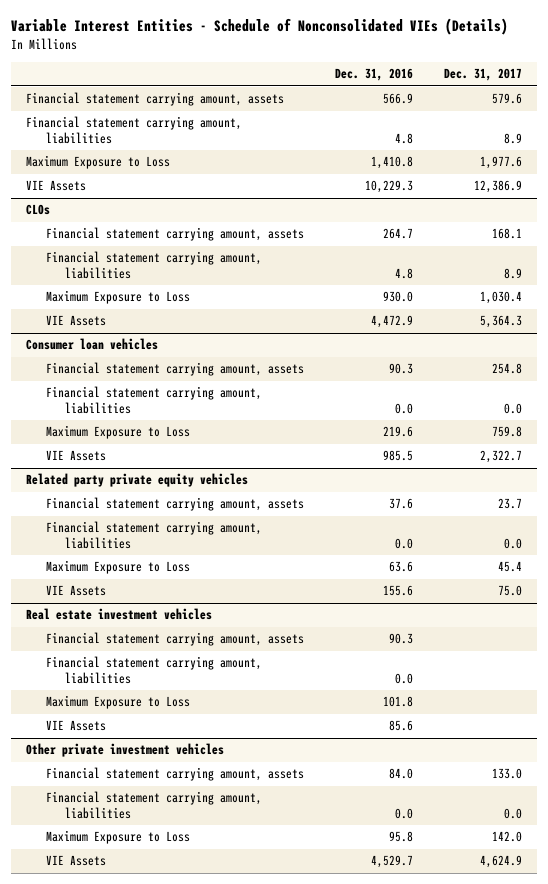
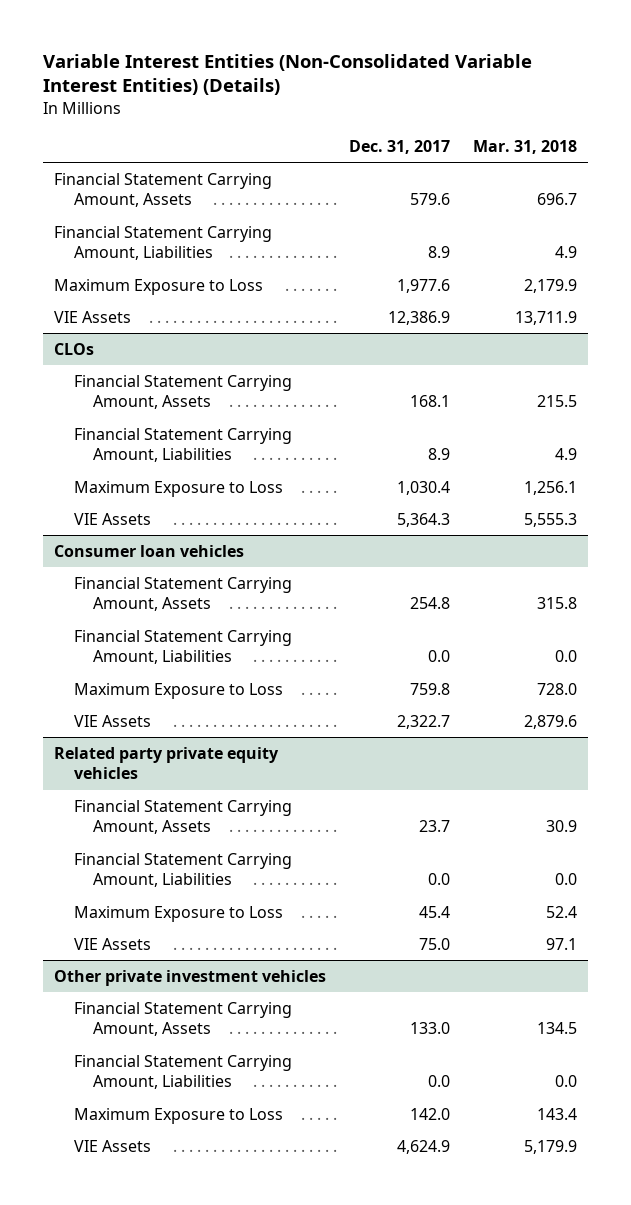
- Variable Interest Entities - Schedule of Nonconsolidated VIEs (Details)
+ Variable Interest Entities (Non-Consolidated Variable Interest Entities) (Details)
- | Dec. 31, 2016 | Dec. 31, 2017
+ | Dec. 31, 2017 | Mar. 31, 2018
- Financial statement carrying amount, assets | 566.9 | 579.6
- Financial statement carrying amount, liabilities | 4.8 | 8.9
+ Financial Statement Carrying Amount, Assets | 579.6 | 696.7
+ Financial Statement Carrying Amount, Liabilities | 8.9 | 4.9
@ CLOs
- Financial statement carrying amount, assets | 264.7 | 168.1
- Financial statement carrying amount, liabilities | 4.8 | 8.9
+ Financial Statement Carrying Amount, Assets | 168.1 | 215.5
+ Financial Statement Carrying Amount, Liabilities | 8.9 | 4.9
@ Consumer loan vehicles
- Financial statement carrying amount, assets | 90.3 | 254.8
- Financial statement carrying amount, liabilities | 0.0 | 0.0
+ Financial Statement Carrying Amount, Assets | 254.8 | 315.8
+ Financial Statement Carrying Amount, Liabilities | 0.0 | 0.0
@ Related party private equity vehicles
- Financial statement carrying amount, assets | 37.6 | 23.7
- Financial statement carrying amount, liabilities | 0.0 | 0.0
+ Financial Statement Carrying Amount, Assets | 23.7 | 30.9
+ Financial Statement Carrying Amount, Liabilities | 0.0 | 0.0
- Real estate investment vehicles
- Financial statement carrying amount, assets | 90.3 |
- Financial statement carrying amount, liabilities | 0.0 |
- Maximum Exposure to Loss | 101.8 |
- VIE Assets | 85.6 |
@ Other private investment vehicles
- Financial statement carrying amount, assets | 84.0 | 133.0
- Financial statement carrying amount, liabilities | 0.0 | 0.0
+ Financial Statement Carrying Amount, Assets | 133.0 | 134.5
+ Financial Statement Carrying Amount, Liabilities | 0.0 | 0.0

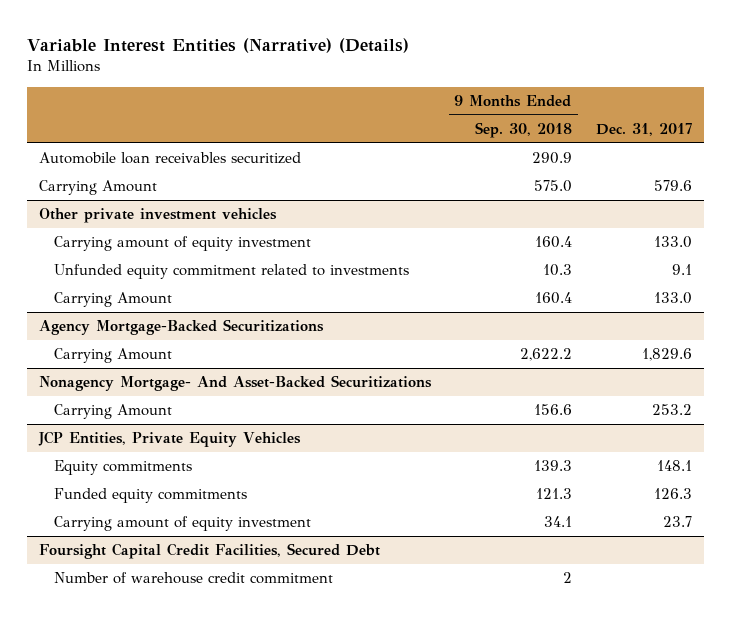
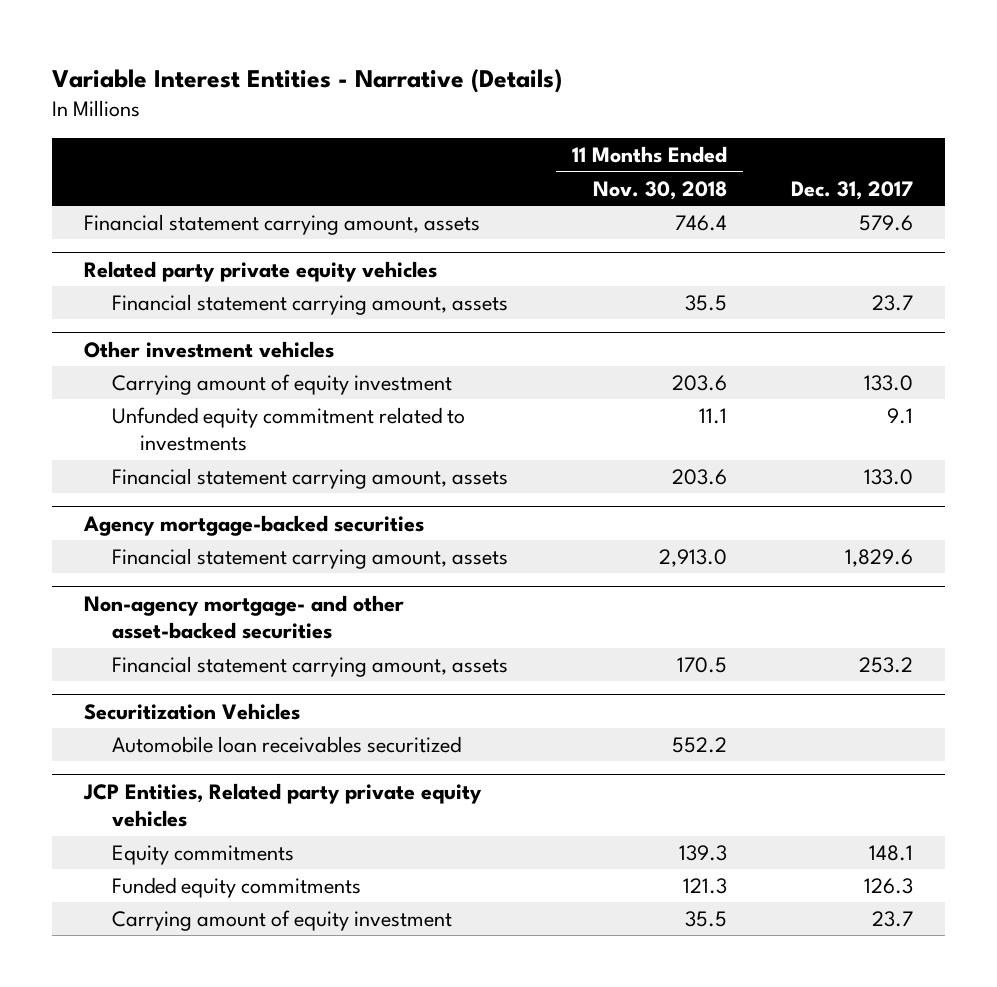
- Variable Interest Entities (Narrative) (Details)
+ Variable Interest Entities - Narrative (Details)
- | 9 Months Ended Sep. 30, 2018 | Dec. 31, 2017
+ | 11 Months Ended Nov. 30, 2018 | Dec. 31, 2017
- Automobile loan receivables securitized | 290.9 |
- Carrying Amount | 575.0 | 579.6
- Other private investment vehicles
+ Financial statement carrying amount, assets | 746.4 | 579.6
+ Related party private equity vehicles
+ Financial statement carrying amount, assets | 35.5 | 23.7
+ Other investment vehicles
- Carrying Amount | 160.4 | 133.0
- Agency Mortgage-Backed Securitizations
- Carrying Amount | 2,622.2 | 1,829.6
- Nonagency Mortgage- And Asset-Backed Securitizations
- Carrying Amount | 156.6 | 253.2
- JCP Entities, Private Equity Vehicles
+ Financial statement carrying amount, assets | 203.6 | 133.0
+ Agency mortgage-backed securities
+ Financial statement carrying amount, assets | 2,913.0 | 1,829.6
+ Non-agency mortgage- and other asset-backed securities
+ Financial statement carrying amount, assets | 170.5 | 253.2
+ Securitization Vehicles
+ Automobile loan receivables securitized | 552.2 |
+ JCP Entities, Related party private equity vehicles
- Foursight Capital Credit Facilities, Secured Debt
- Number of warehouse credit commitment | 2 |

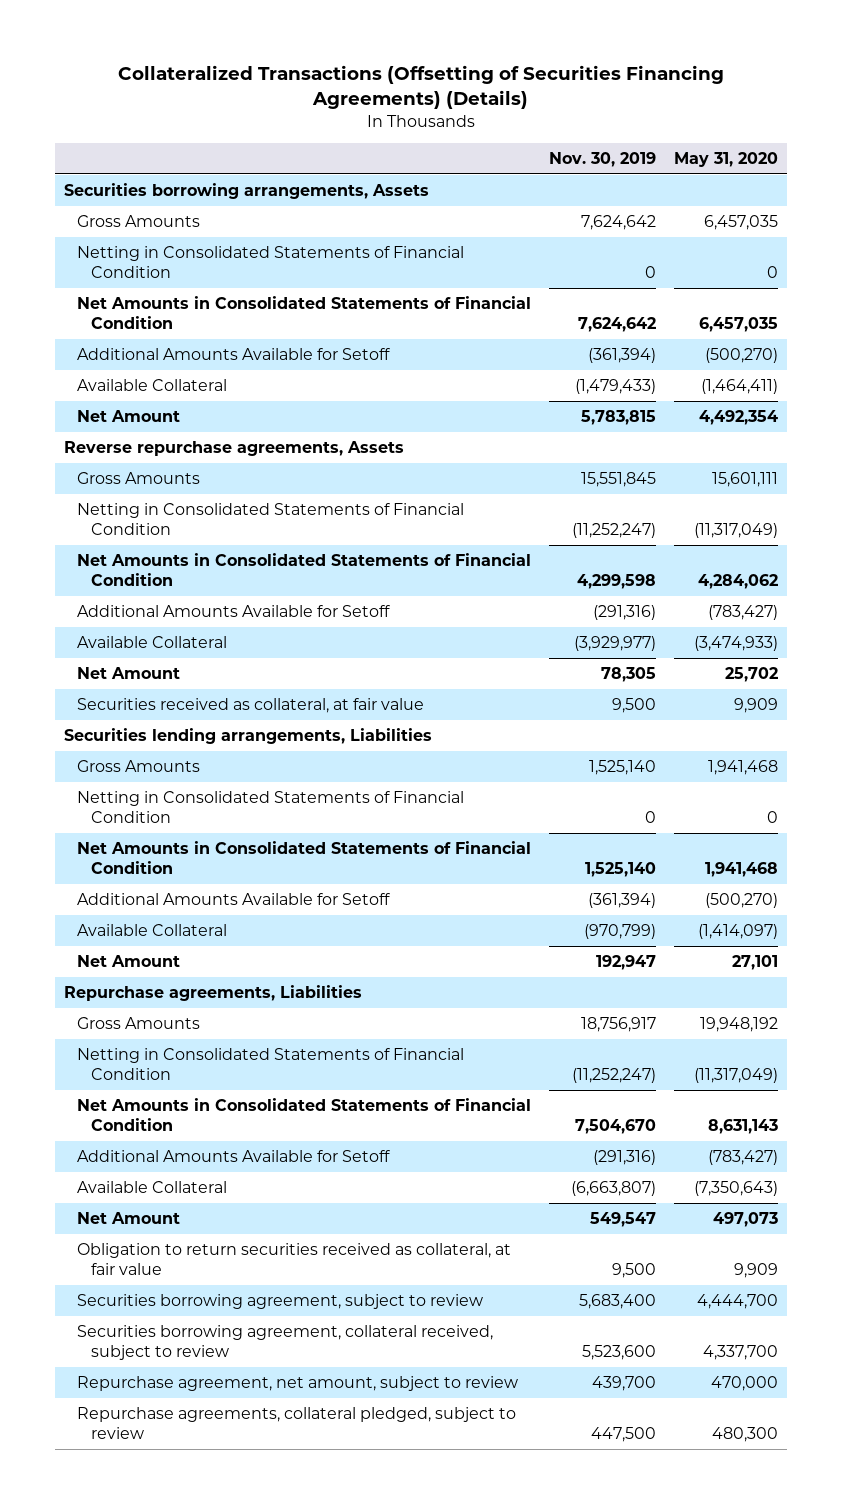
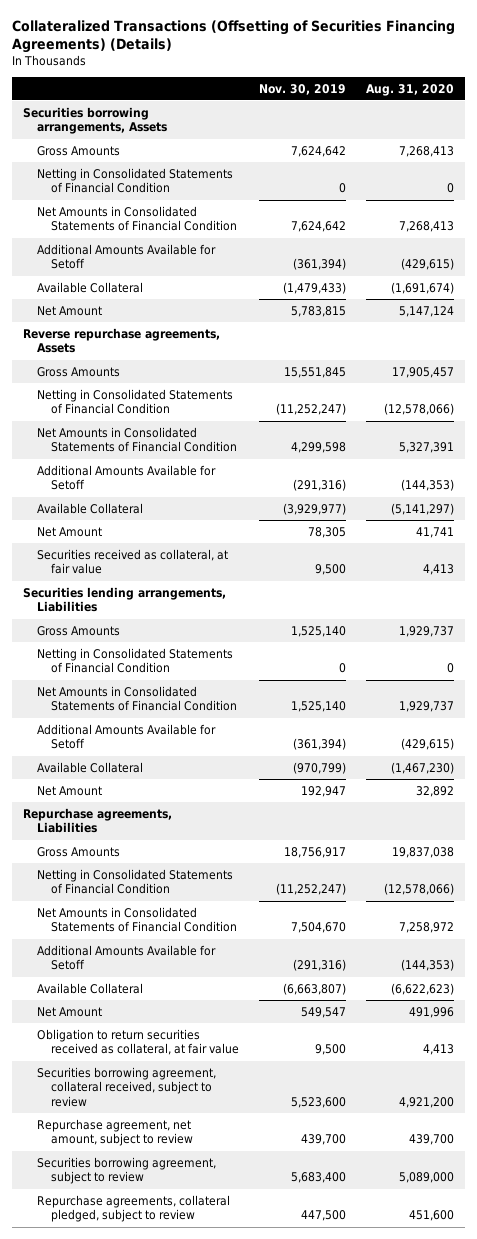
- | Nov. 30, 2019 | May 31, 2020
+ | Nov. 30, 2019 | Aug. 31, 2020
moved down: Securities borrowing agreement, subject to review | 5,683,400 | 5,089,000

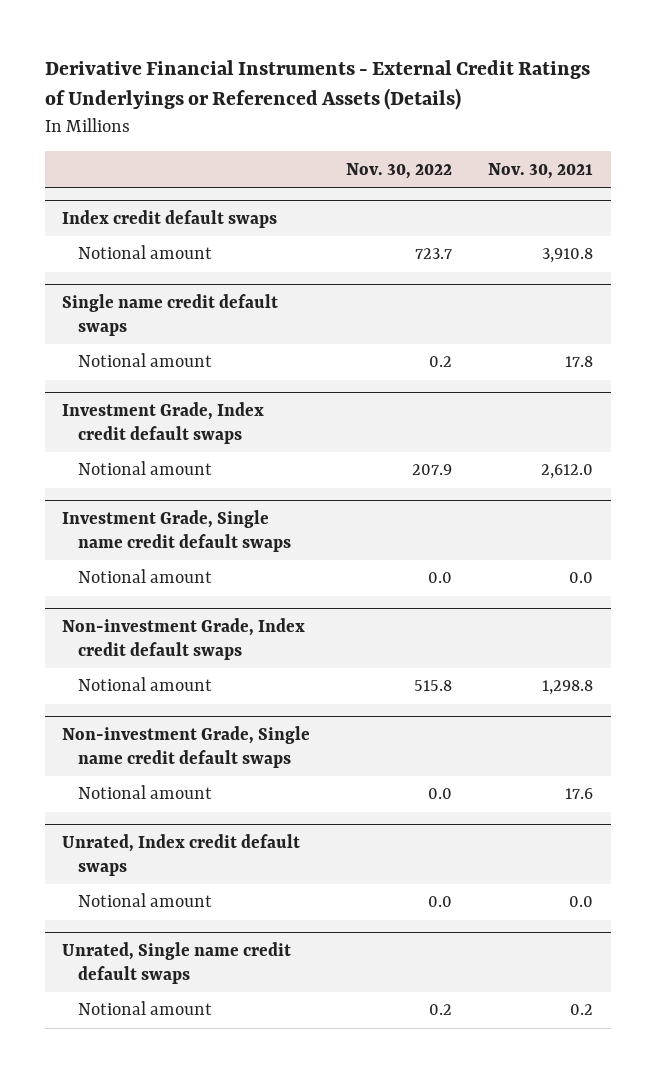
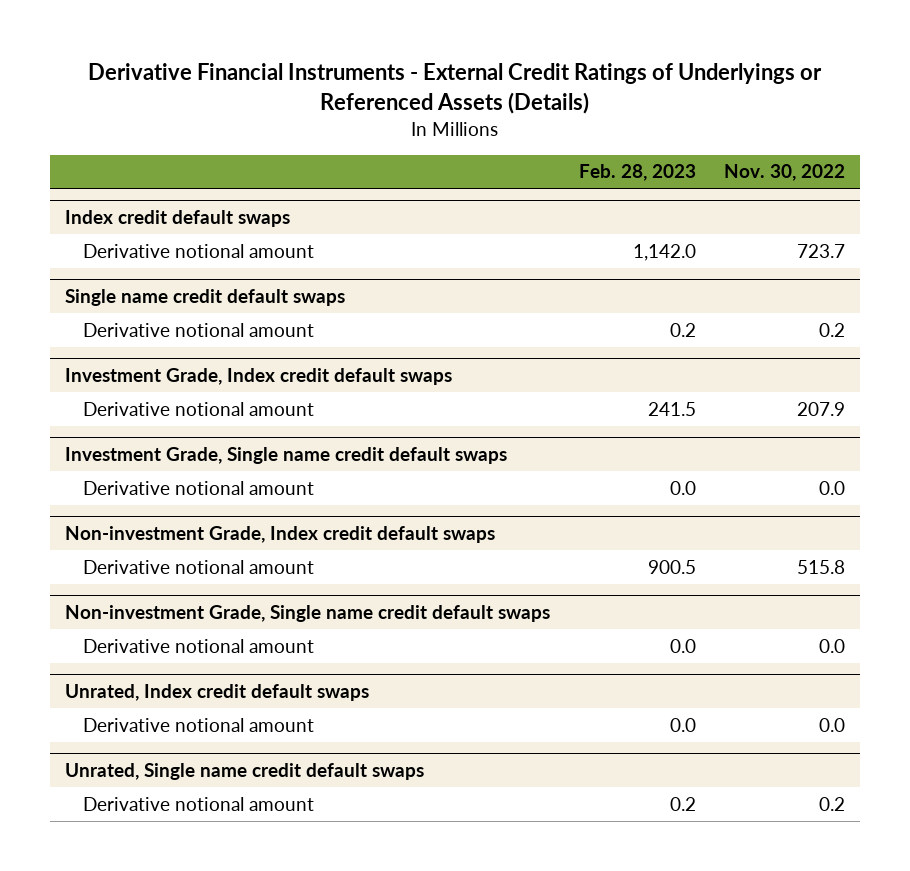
- | Nov. 30, 2022 | Nov. 30, 2021
+ | Feb. 28, 2023 | Nov. 30, 2022
@ Index credit default swaps
- Notional amount | 723.7 | 3,910.8
+ Derivative notional amount | 1,142.0 | 723.7
@ Single name credit default swaps
- Notional amount | 0.2 | 17.8
+ Derivative notional amount | 0.2 | 0.2
@ Investment Grade, Index credit default swaps
- Notional amount | 207.9 | 2,612.0
+ Derivative notional amount | 241.5 | 207.9
@ Investment Grade, Single name credit default swaps
- Notional amount | 0.0 | 0.0
+ Derivative notional amount | 0.0 | 0.0
@ Non-investment Grade, Index credit default swaps
- Notional amount | 515.8 | 1,298.8
+ Derivative notional amount | 900.5 | 515.8
@ Non-investment Grade, Single name credit default swaps
- Notional amount | 0.0 | 17.6
+ Derivative notional amount | 0.0 | 0.0
@ Unrated, Index credit default swaps
- Notional amount | 0.0 | 0.0
+ Derivative notional amount | 0.0 | 0.0
@ Unrated, Single name credit default swaps
- Notional amount | 0.2 | 0.2
+ Derivative notional amount | 0.2 | 0.2

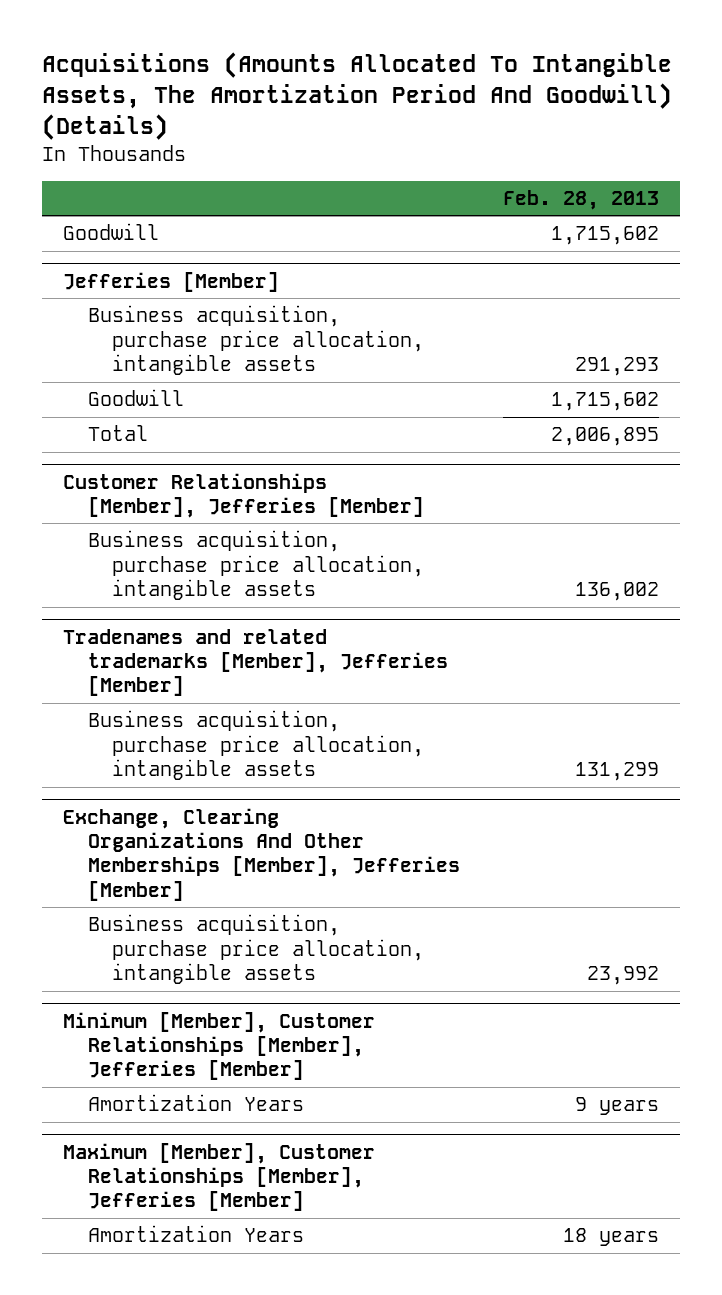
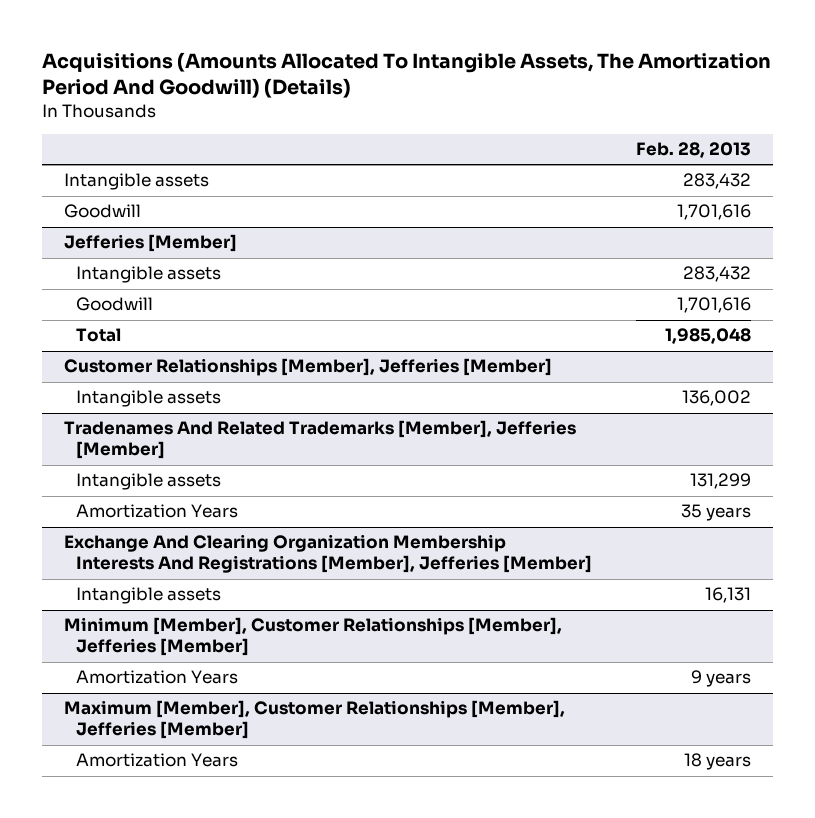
- Goodwill | 1,715,602
+ Intangible assets | 283,432
+ Goodwill | 1,701,616
@ Jefferies [Member]
- Business acquisition, purchase price allocation, intangible assets | 291,293
- Goodwill | 1,715,602
- Total | 2,006,895
+ Intangible assets | 283,432
+ Goodwill | 1,701,616
+ Total | 1,985,048
@ Customer Relationships [Member], Jefferies [Member]
- Business acquisition, purchase price allocation, intangible assets | 136,002
- Tradenames and related trademarks [Member], Jefferies [Member]
- Business acquisition, purchase price allocation, intangible assets | 131,299
- Exchange, Clearing Organizations And Other Memberships [Member], Jefferies [Member]
- Business acquisition, purchase price allocation, intangible assets | 23,992
@ Customer Relationships [Member], Jefferies [Member]
+ Intangible assets | 136,002
+ Tradenames And Related Trademarks [Member], Jefferies [Member]
+ Intangible assets | 131,299
+ Amortization Years | 35 years
+ Exchange And Clearing Organization Membership Interests And Registrations [Member], Jefferies [Member]
+ Intangible assets | 16,131

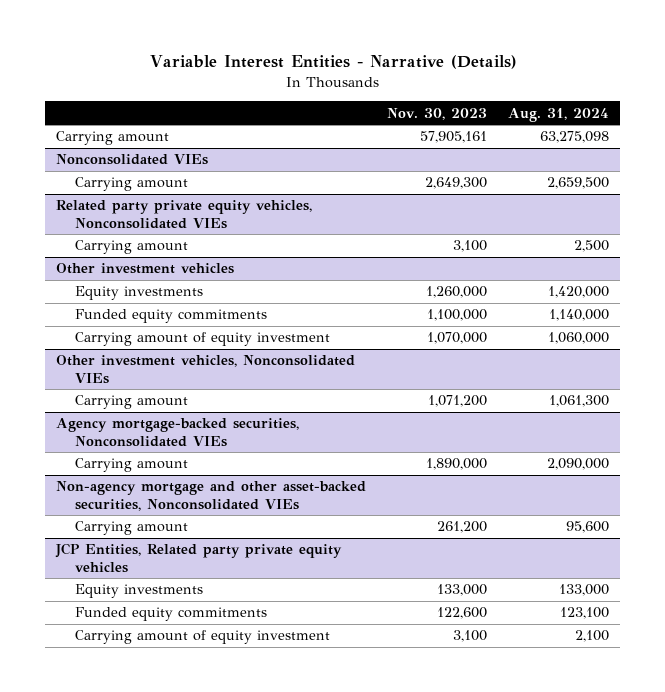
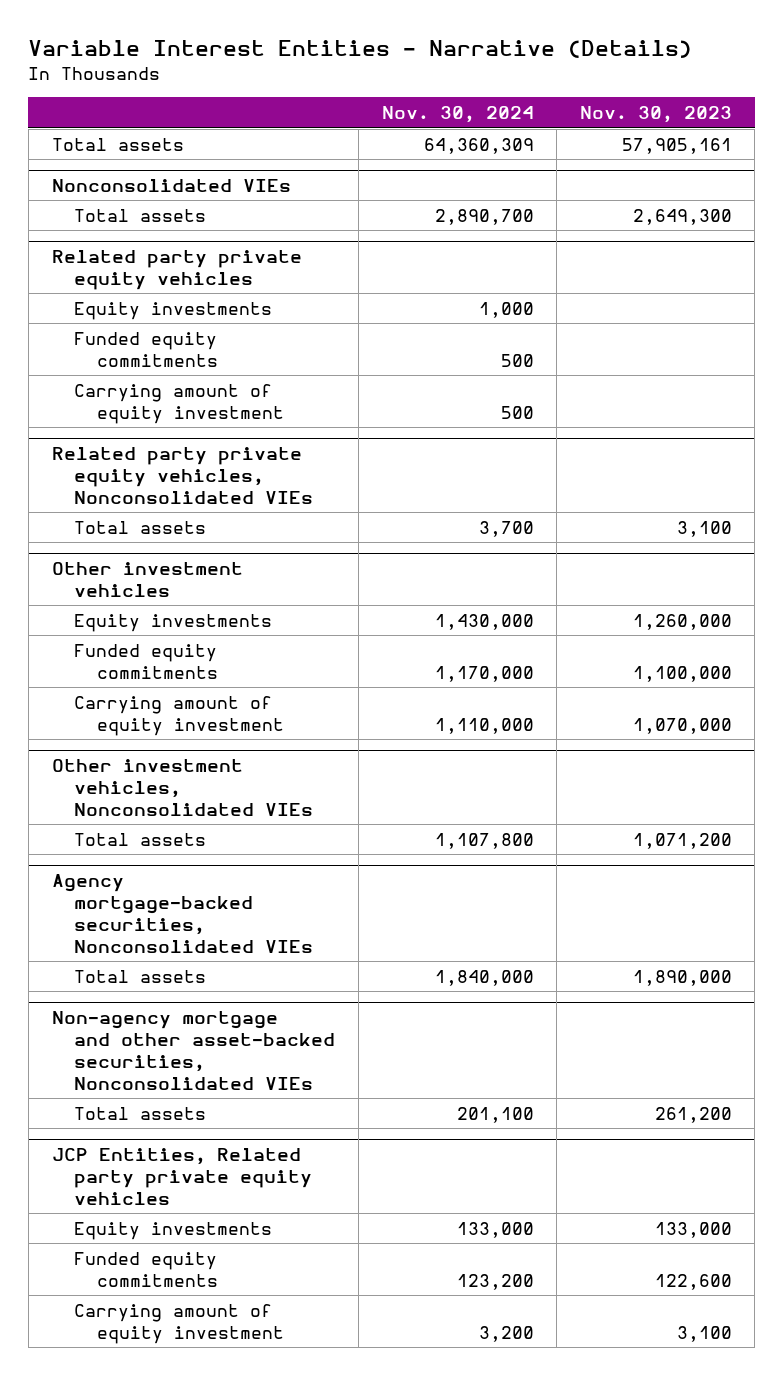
- | Nov. 30, 2023 | Aug. 31, 2024
+ | Nov. 30, 2024 | Nov. 30, 2023
- Carrying amount | 57,905,161 | 63,275,098
+ Total assets | 64,360,309 | 57,905,161
@ Nonconsolidated VIEs
- Carrying amount | 2,649,300 | 2,659,500
+ Total assets | 2,890,700 | 2,649,300
+ Related party private equity vehicles
+ Equity investments | 1,000 |
+ Funded equity commitments | 500 |
+ Carrying amount of equity investment | 500 |
@ Related party private equity vehicles, Nonconsolidated VIEs
- Carrying amount | 3,100 | 2,500
+ Total assets | 3,700 | 3,100
@ Other investment vehicles, Nonconsolidated VIEs
- Carrying amount | 1,071,200 | 1,061,300
+ Total assets | 1,107,800 | 1,071,200
@ Agency mortgage-backed securities, Nonconsolidated VIEs
- Carrying amount | 1,890,000 | 2,090,000
+ Total assets | 1,840,000 | 1,890,000
@ Non-agency mortgage and other asset-backed securities, Nonconsolidated VIEs
- Carrying amount | 261,200 | 95,600
+ Total assets | 201,100 | 261,200

